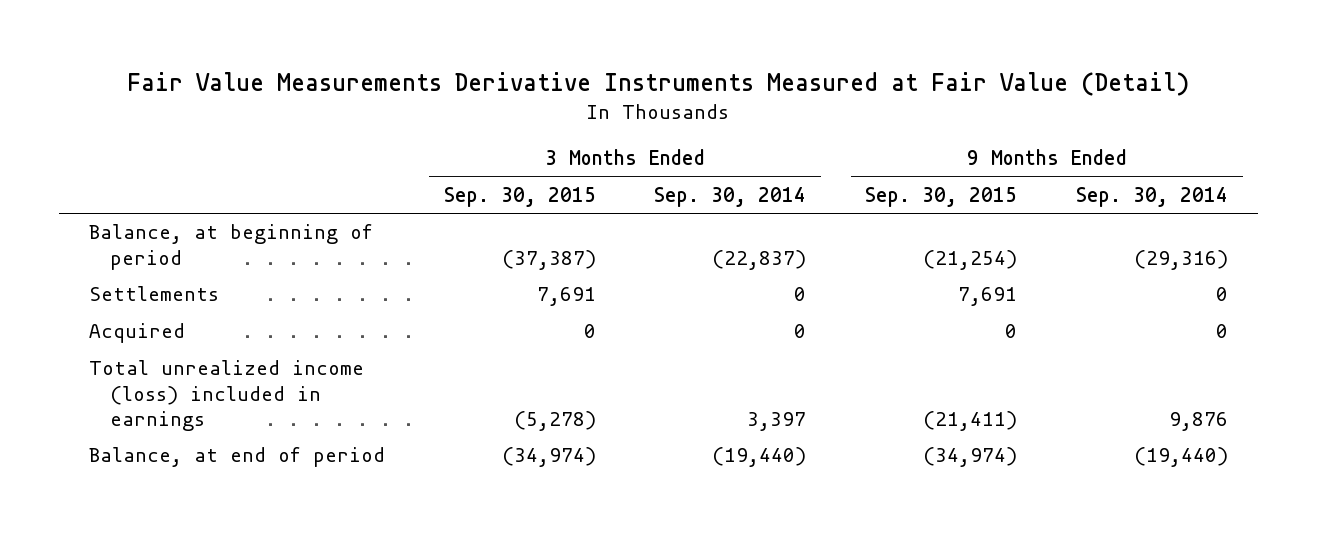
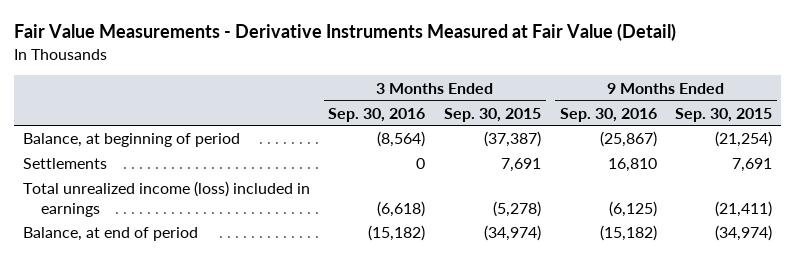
- Fair Value Measurements Derivative Instruments Measured at Fair Value (Detail)
+ Fair Value Measurements - Derivative Instruments Measured at Fair Value (Detail)
- | 3 Months Ended Sep. 30, 2015 | 3 Months Ended Sep. 30, 2014 | 9 Months Ended Sep. 30, 2015 | 9 Months Ended Sep. 30, 2014
+ | 3 Months Ended Sep. 30, 2016 | 3 Months Ended Sep. 30, 2015 | 9 Months Ended Sep. 30, 2016 | 9 Months Ended Sep. 30, 2015
- Acquired | 0 | 0 | 0 | 0

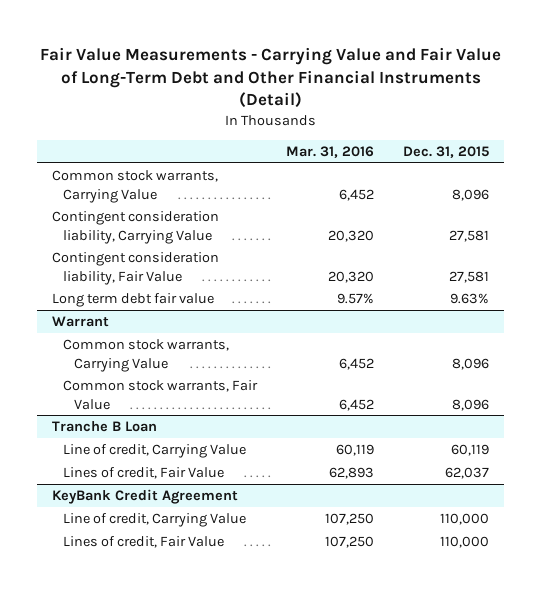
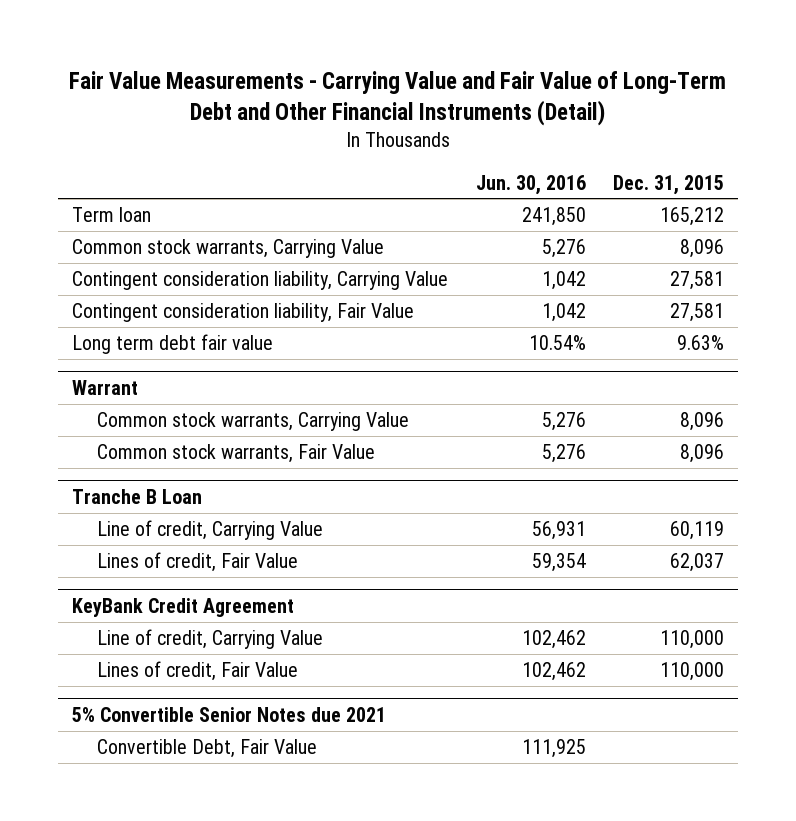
- | Mar. 31, 2016 | Dec. 31, 2015
+ | Jun. 30, 2016 | Dec. 31, 2015
+ Term loan | 241,850 | 165,212
+ 5% Convertible Senior Notes due 2021
+ Convertible Debt, Fair Value | 111,925 |

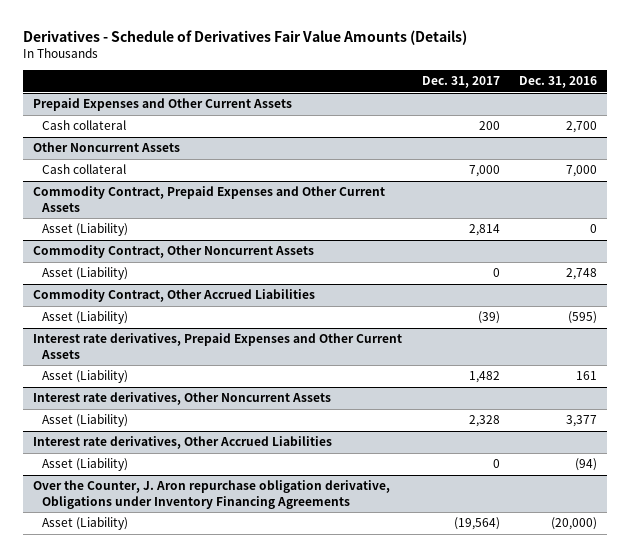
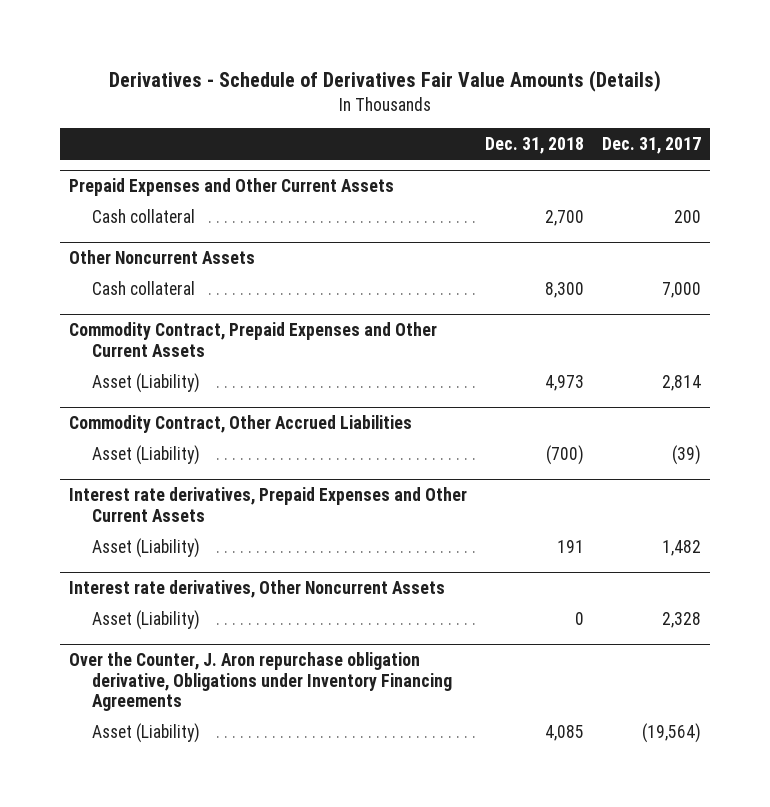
- | Dec. 31, 2017 | Dec. 31, 2016
+ | Dec. 31, 2018 | Dec. 31, 2017
- Commodity Contract, Other Noncurrent Assets
- Asset (Liability) | 0 | 2,748
- Interest rate derivatives, Other Accrued Liabilities
- Asset (Liability) | 0 | (94)

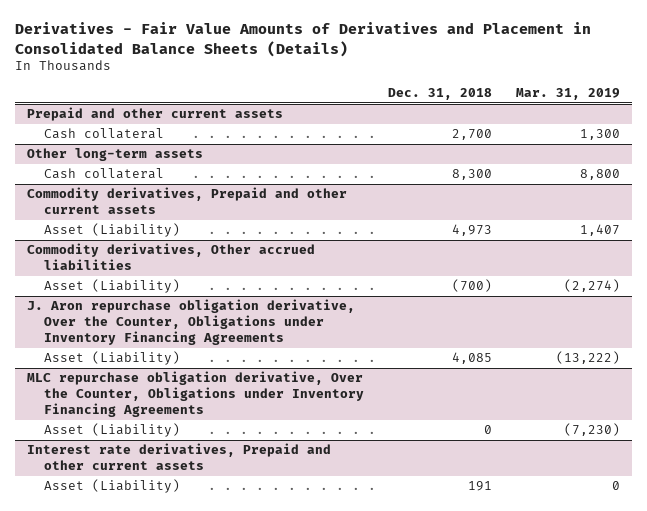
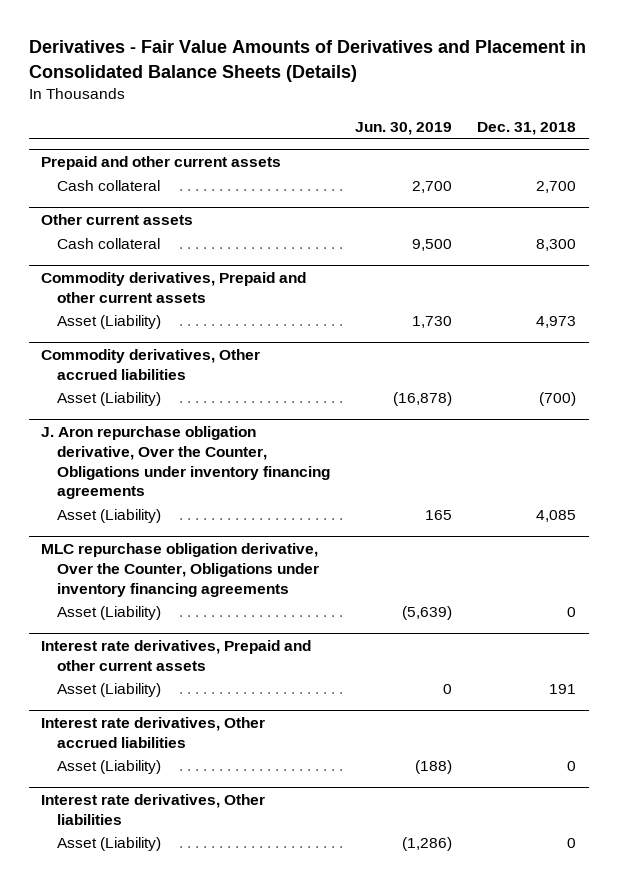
- | Dec. 31, 2018 | Mar. 31, 2019
+ | Jun. 30, 2019 | Dec. 31, 2018
- Other long-term assets
+ Other current assets
- J. Aron repurchase obligation derivative, Over the Counter, Obligations under Inventory Financing Agreements
+ J. Aron repurchase obligation derivative, Over the Counter, Obligations under inventory financing agreements
- MLC repurchase obligation derivative, Over the Counter, Obligations under Inventory Financing Agreements
+ MLC repurchase obligation derivative, Over the Counter, Obligations under inventory financing agreements
+ Interest rate derivatives, Other accrued liabilities
+ Asset (Liability) | (188) | 0
+ Interest rate derivatives, Other liabilities
+ Asset (Liability) | (1,286) | 0

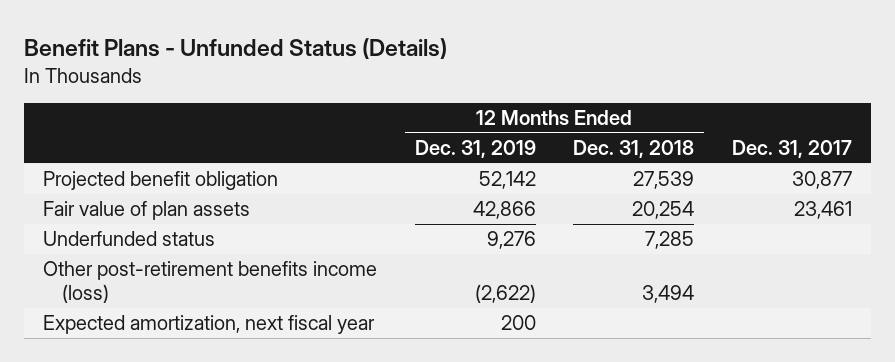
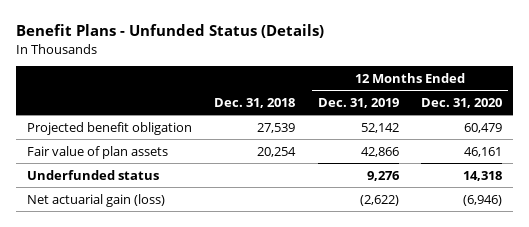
- | 12 Months Ended Dec. 31, 2019 | 12 Months Ended Dec. 31, 2018 | Dec. 31, 2017
+ | Dec. 31, 2018 | 12 Months Ended Dec. 31, 2019 | 12 Months Ended Dec. 31, 2020
- Other post-retirement benefits income (loss) | (2,622) | 3,494 |
- Expected amortization, next fiscal year | 200 | |
+ Net actuarial gain (loss) | | (2,622) | (6,946)

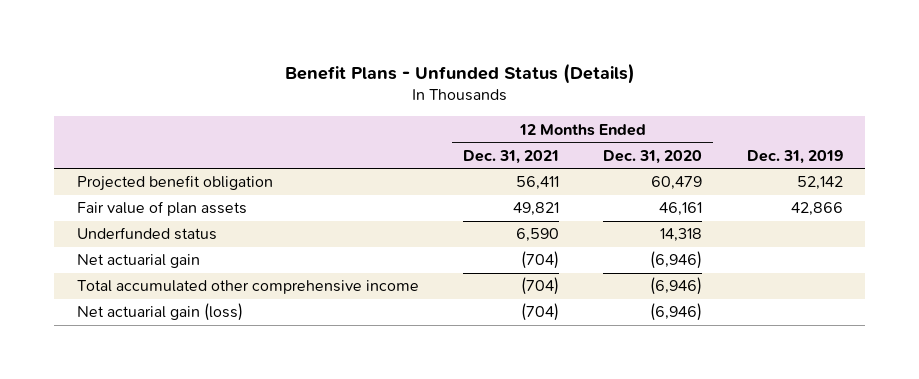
- | Dec. 31, 2018 | 12 Months Ended Dec. 31, 2019 | 12 Months Ended Dec. 31, 2020
+ | 12 Months Ended Dec. 31, 2021 | 12 Months Ended Dec. 31, 2020 | Dec. 31, 2019
+ Net actuarial gain | (704) | (6,946) |
+ Total accumulated other comprehensive income | (704) | (6,946) |

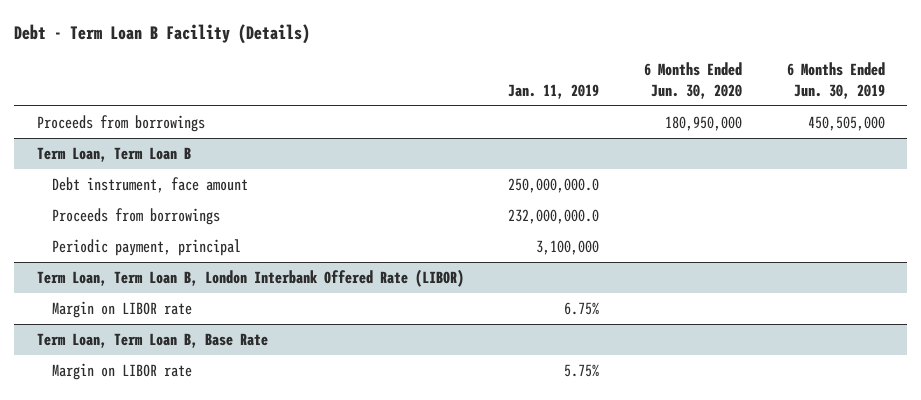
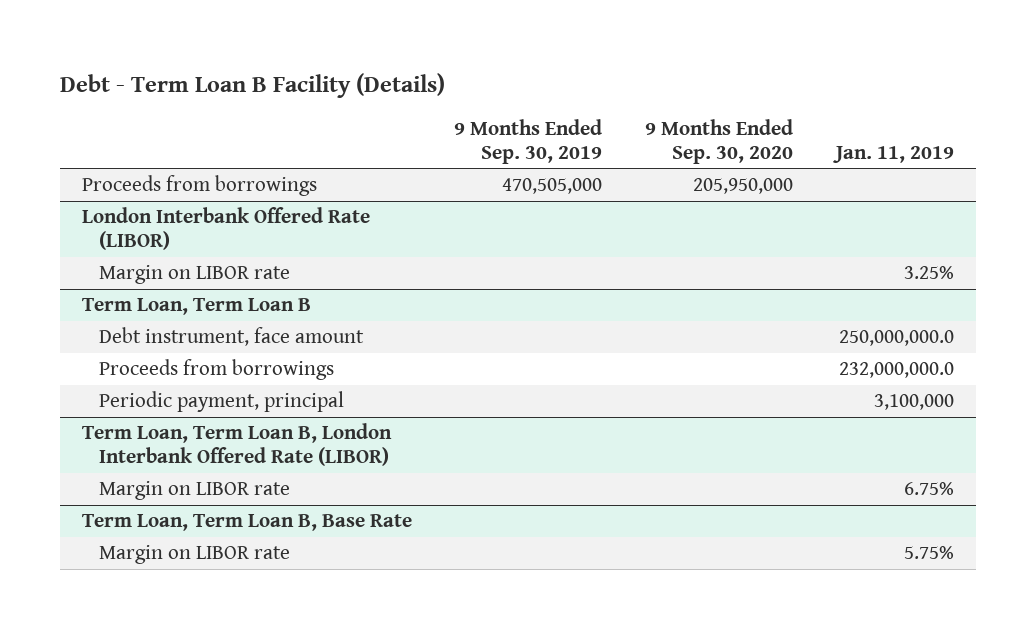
- | Jan. 11, 2019 | 6 Months Ended Jun. 30, 2020 | 6 Months Ended Jun. 30, 2019
+ | 9 Months Ended Sep. 30, 2019 | 9 Months Ended Sep. 30, 2020 | Jan. 11, 2019
+ London Interbank Offered Rate (LIBOR)
+ Margin on LIBOR rate | | | 3.25%

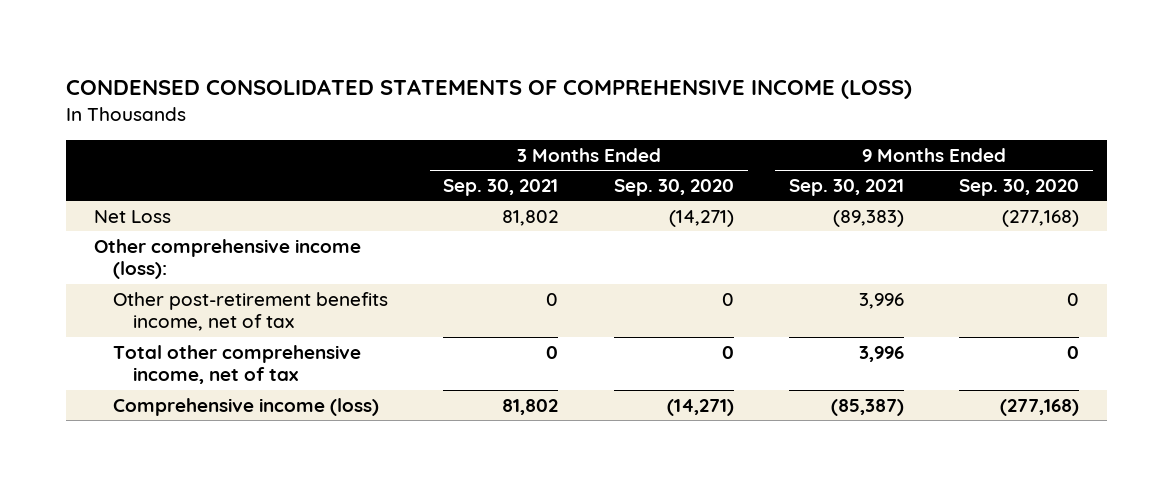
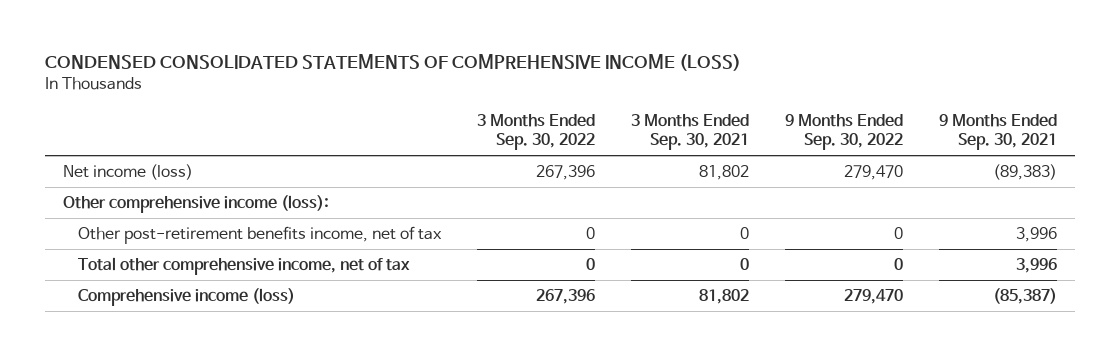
- | 3 Months Ended Sep. 30, 2021 | 3 Months Ended Sep. 30, 2020 | 9 Months Ended Sep. 30, 2021 | 9 Months Ended Sep. 30, 2020
+ | 3 Months Ended Sep. 30, 2022 | 3 Months Ended Sep. 30, 2021 | 9 Months Ended Sep. 30, 2022 | 9 Months Ended Sep. 30, 2021
- Net Loss | 81,802 | (14,271) | (89,383) | (277,168)
+ Net income (loss) | 267,396 | 81,802 | 279,470 | (89,383)

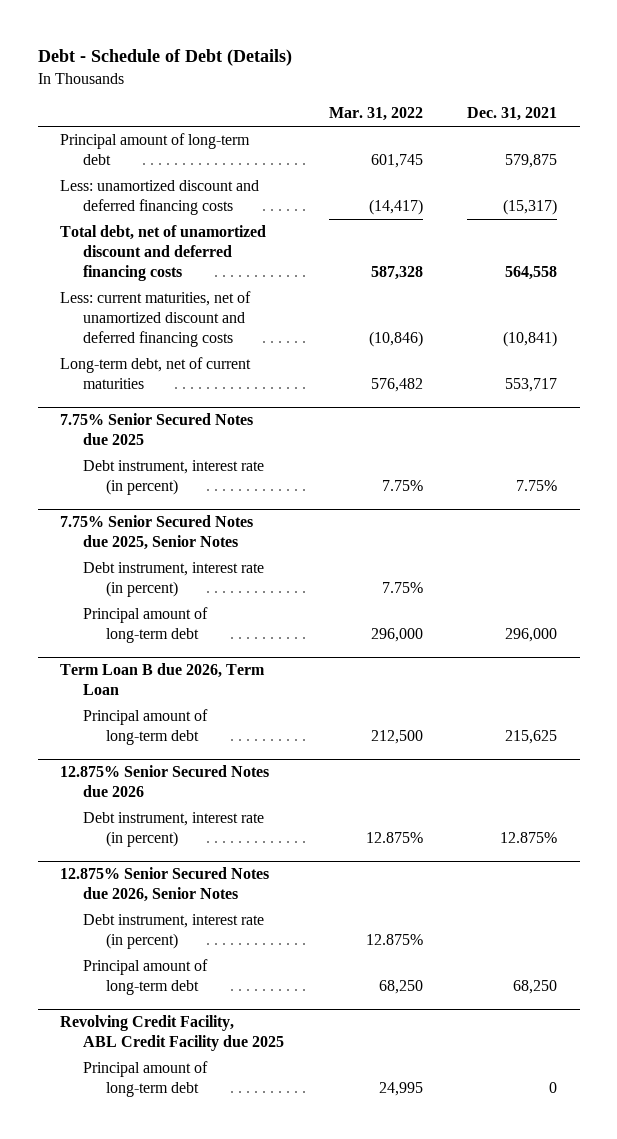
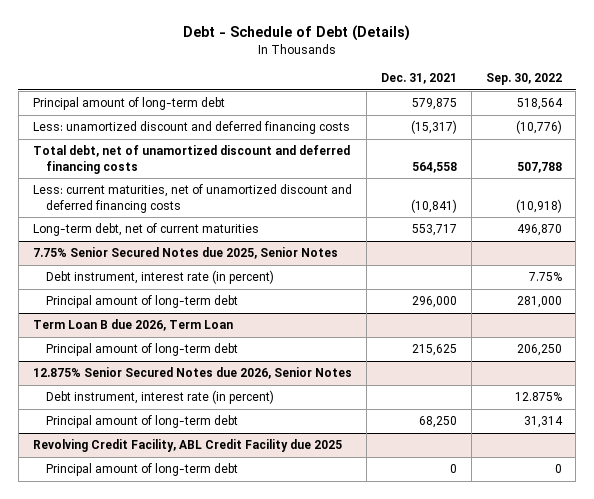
- | Mar. 31, 2022 | Dec. 31, 2021
+ | Dec. 31, 2021 | Sep. 30, 2022
- 7.75% Senior Secured Notes due 2025
- Debt instrument, interest rate (in percent) | 7.75% | 7.75%
- 12.875% Senior Secured Notes due 2026
- Debt instrument, interest rate (in percent) | 12.875% | 12.875%

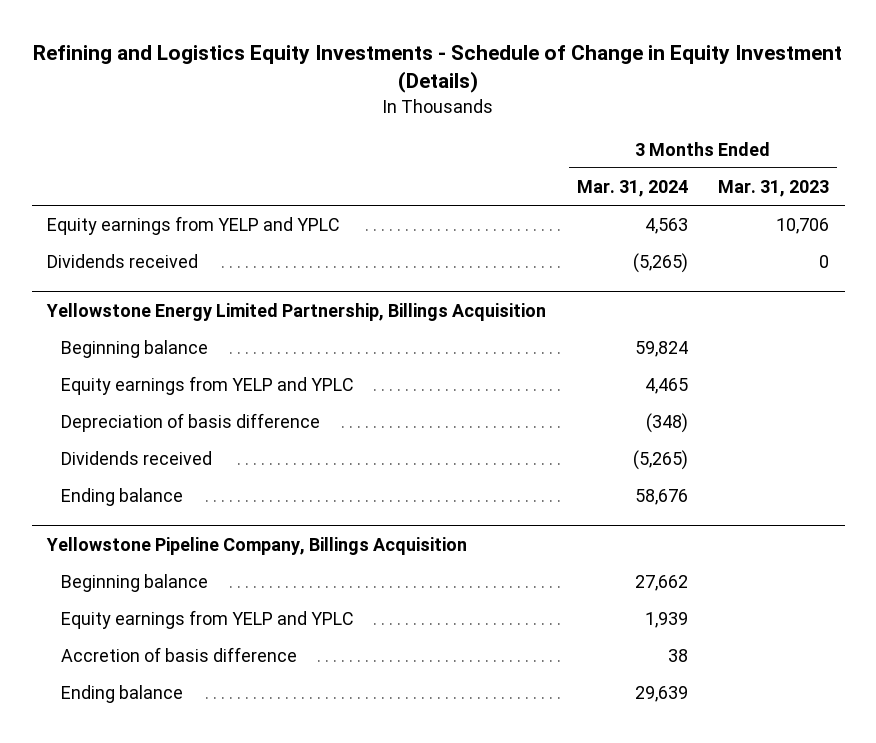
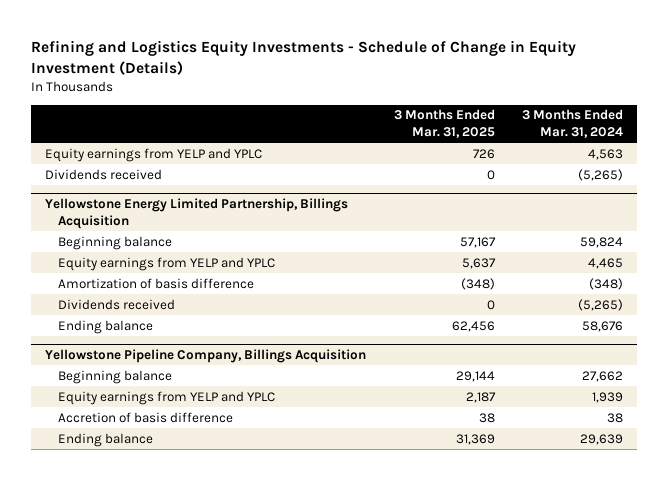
- | 3 Months Ended Mar. 31, 2024 | 3 Months Ended Mar. 31, 2023
+ | 3 Months Ended Mar. 31, 2025 | 3 Months Ended Mar. 31, 2024
@ Yellowstone Energy Limited Partnership, Billings Acquisition
- Depreciation of basis difference | (348) |
+ Amortization of basis difference | (348) | (348)

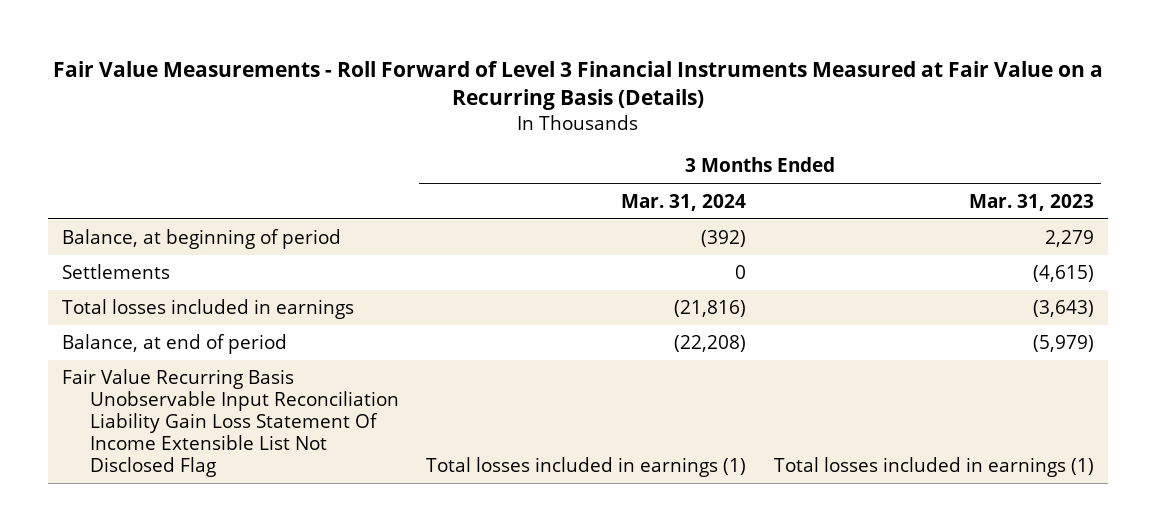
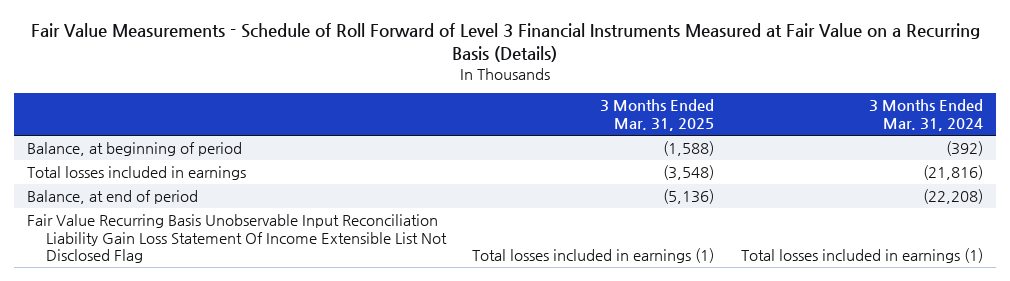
- Fair Value Measurements - Roll Forward of Level 3 Financial Instruments Measured at Fair Value on a Recurring Basis (Details)
+ Fair Value Measurements - Schedule of Roll Forward of Level 3 Financial Instruments Measured at Fair Value on a Recurring Basis (Details)
- | 3 Months Ended Mar. 31, 2024 | 3 Months Ended Mar. 31, 2023
+ | 3 Months Ended Mar. 31, 2025 | 3 Months Ended Mar. 31, 2024
- Settlements | 0 | (4,615)

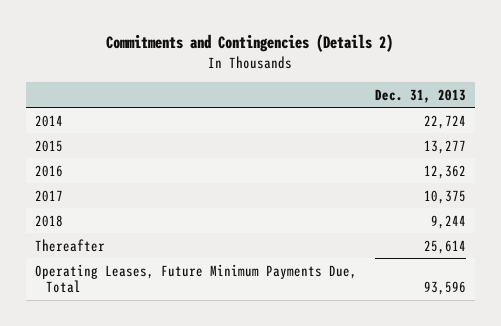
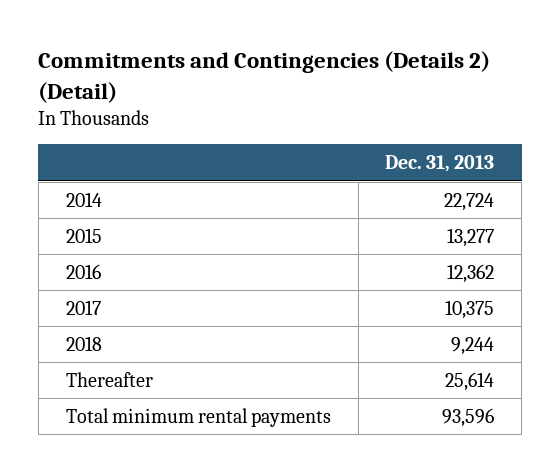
- Commitments and Contingencies (Details 2)
+ Commitments and Contingencies (Details 2) (Detail)
- Operating Leases, Future Minimum Payments Due, Total | 93,596
+ Total minimum rental payments | 93,596

